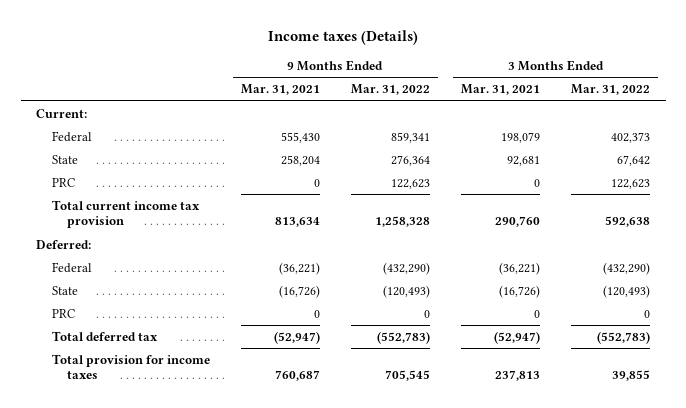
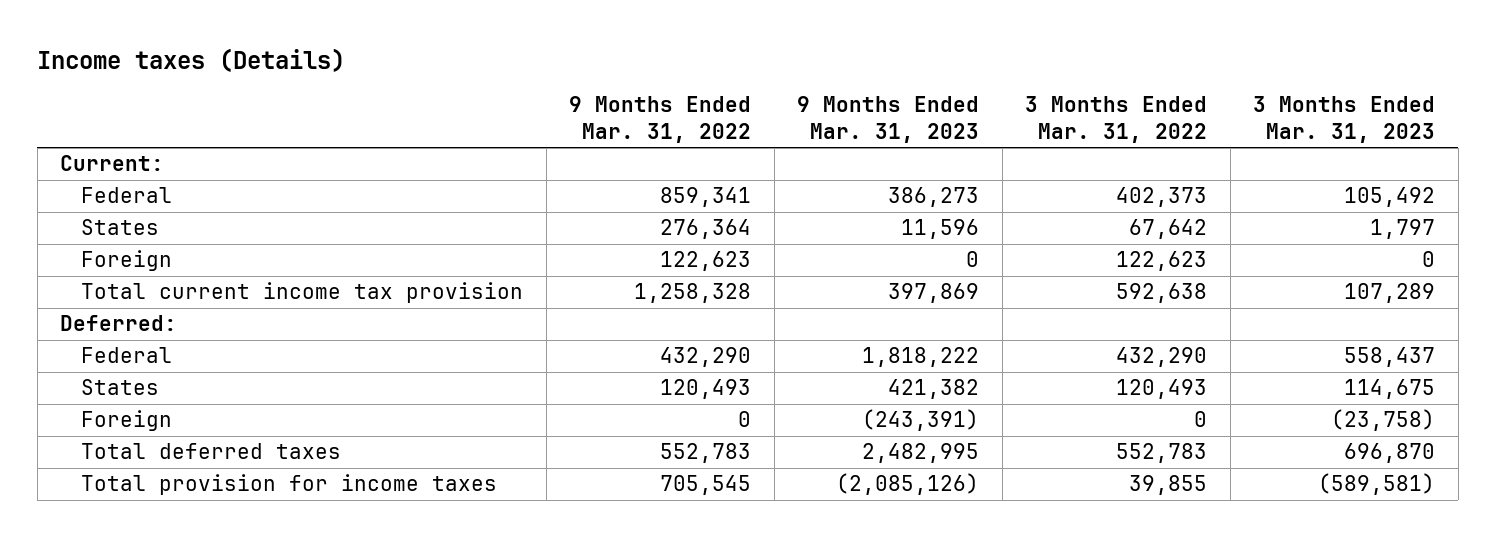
- | 9 Months Ended Mar. 31, 2021 | 9 Months Ended Mar. 31, 2022 | 3 Months Ended Mar. 31, 2021 | 3 Months Ended Mar. 31, 2022
+ | 9 Months Ended Mar. 31, 2022 | 9 Months Ended Mar. 31, 2023 | 3 Months Ended Mar. 31, 2022 | 3 Months Ended Mar. 31, 2023
- State | 258,204 | 276,364 | 92,681 | 67,642
- PRC | 0 | 122,623 | 0 | 122,623
+ States | 276,364 | 11,596 | 67,642 | 1,797
+ Foreign | 122,623 | 0 | 122,623 | 0
- Federal | (36,221) | (432,290) | (36,221) | (432,290)
- State | (16,726) | (120,493) | (16,726) | (120,493)
- PRC | 0 | 0 | 0 | 0
- Total deferred tax | (52,947) | (552,783) | (52,947) | (552,783)
+ Federal | 432,290 | 1,818,222 | 432,290 | 558,437
+ States | 120,493 | 421,382 | 120,493 | 114,675
+ Foreign | 0 | (243,391) | 0 | (23,758)
+ Total deferred taxes | 552,783 | 2,482,995 | 552,783 | 696,870

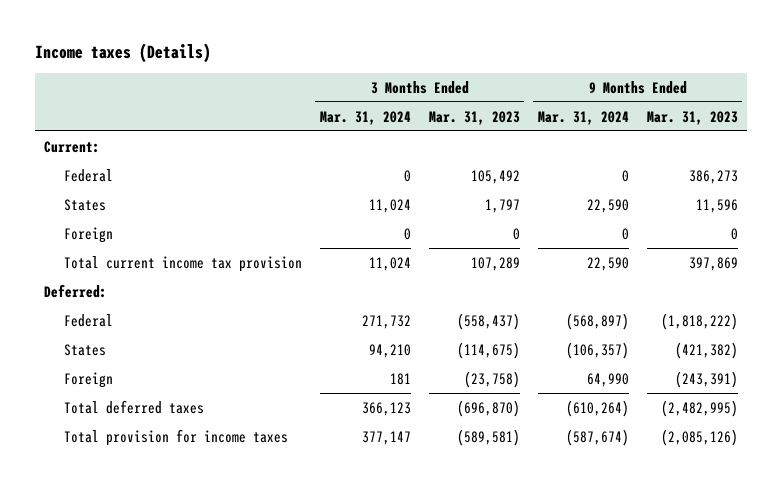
- | 9 Months Ended Mar. 31, 2022 | 9 Months Ended Mar. 31, 2023 | 3 Months Ended Mar. 31, 2022 | 3 Months Ended Mar. 31, 2023
+ | 3 Months Ended Mar. 31, 2024 | 3 Months Ended Mar. 31, 2023 | 9 Months Ended Mar. 31, 2024 | 9 Months Ended Mar. 31, 2023
- Federal | 432,290 | 1,818,222 | 432,290 | 558,437
- States | 120,493 | 421,382 | 120,493 | 114,675
+ Federal | 271,732 | (558,437) | (568,897) | (1,818,222)
+ States | 94,210 | (114,675) | (106,357) | (421,382)
- Total deferred taxes | 552,783 | 2,482,995 | 552,783 | 696,870
+ Total deferred taxes | 366,123 | (696,870) | (610,264) | (2,482,995)

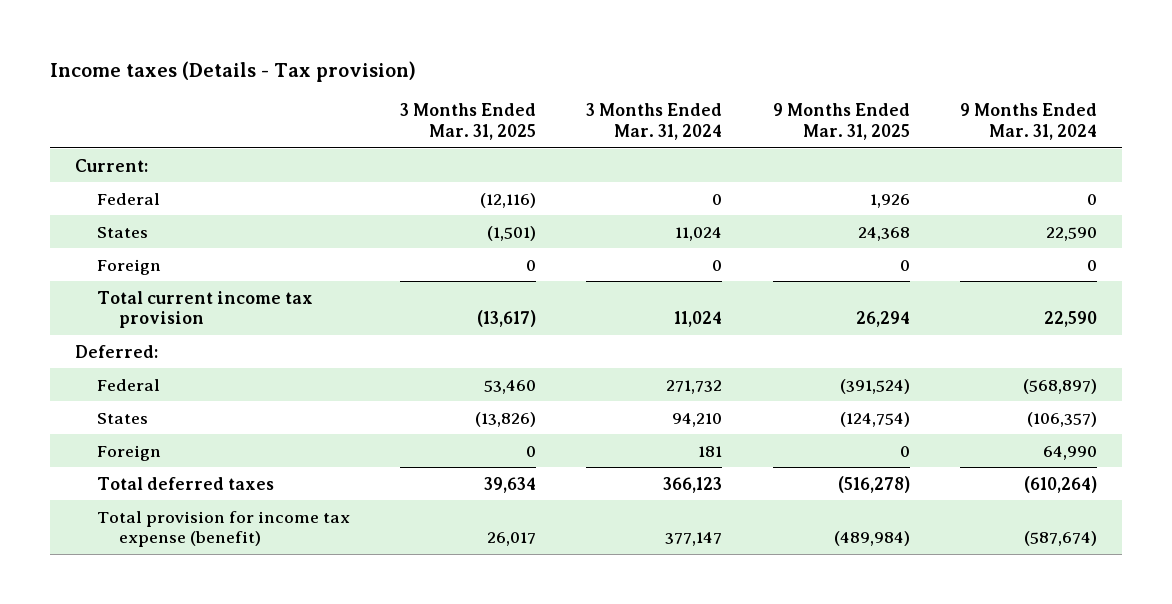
- Income taxes (Details)
+ Income taxes (Details - Tax provision)
- | 3 Months Ended Mar. 31, 2024 | 3 Months Ended Mar. 31, 2023 | 9 Months Ended Mar. 31, 2024 | 9 Months Ended Mar. 31, 2023
+ | 3 Months Ended Mar. 31, 2025 | 3 Months Ended Mar. 31, 2024 | 9 Months Ended Mar. 31, 2025 | 9 Months Ended Mar. 31, 2024
- Total provision for income taxes | 377,147 | (589,581) | (587,674) | (2,085,126)
+ Total provision for income tax expense (benefit) | 26,017 | 377,147 | (489,984) | (587,674)

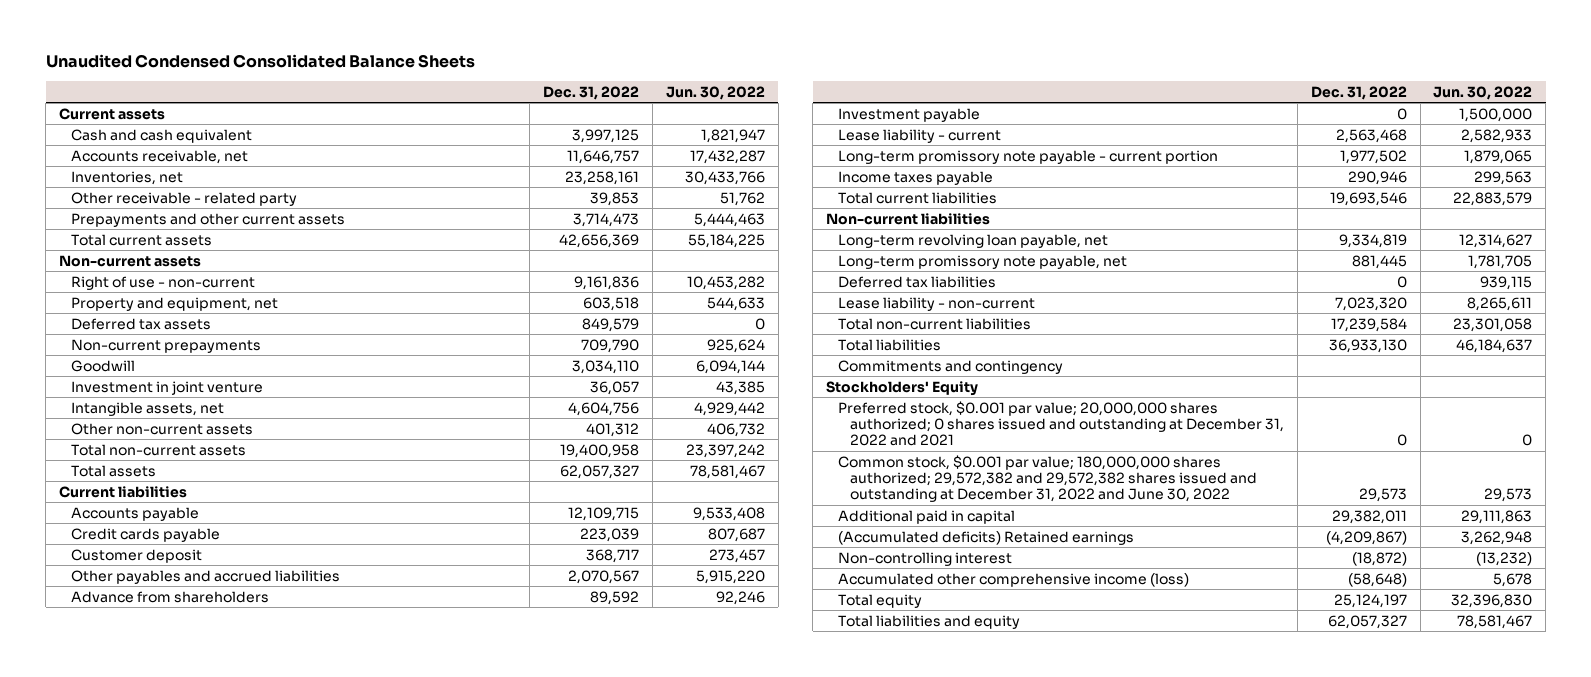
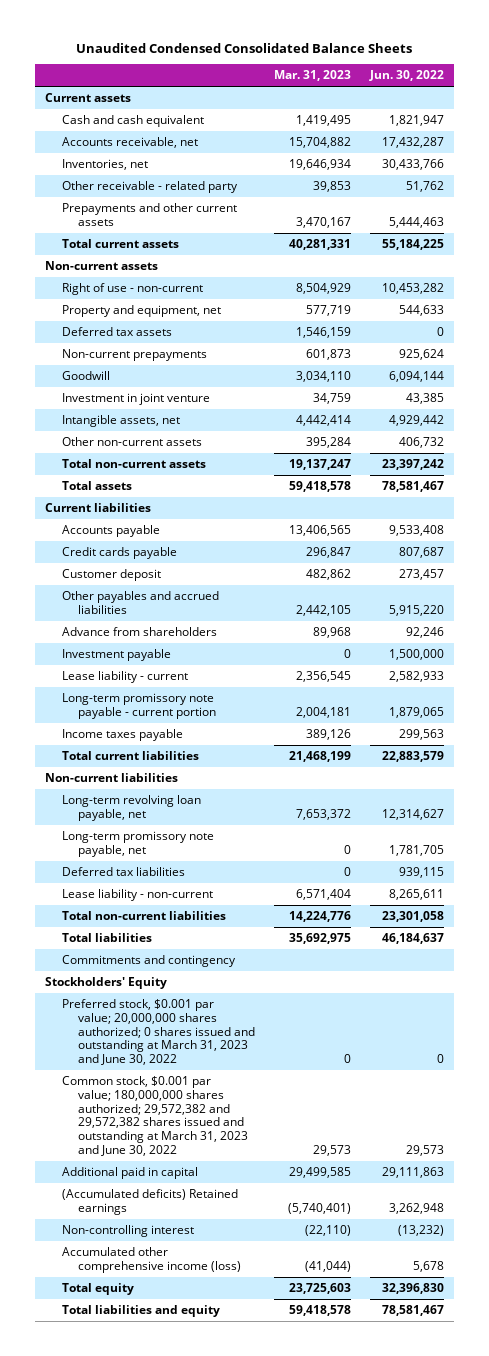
- | Dec. 31, 2022 | Jun. 30, 2022
+ | Mar. 31, 2023 | Jun. 30, 2022
- Preferred stock, $0.001 par value; 20,000,000 shares authorized; 0 shares issued and outstanding at December 31, 2022 and 2021 | 0 | 0
- Common stock, $0.001 par value; 180,000,000 shares authorized; 29,572,382 and 29,572,382 shares issued and outstanding at December 31, 2022 and June 30, 2022 | 29,573 | 29,573
+ Preferred stock, $0.001 par value; 20,000,000 shares authorized; 0 shares issued and outstanding at March 31, 2023 and June 30, 2022 | 0 | 0
+ Common stock, $0.001 par value; 180,000,000 shares authorized; 29,572,382 and 29,572,382 shares issued and outstanding at March 31, 2023 and June 30, 2022 | 29,573 | 29,573

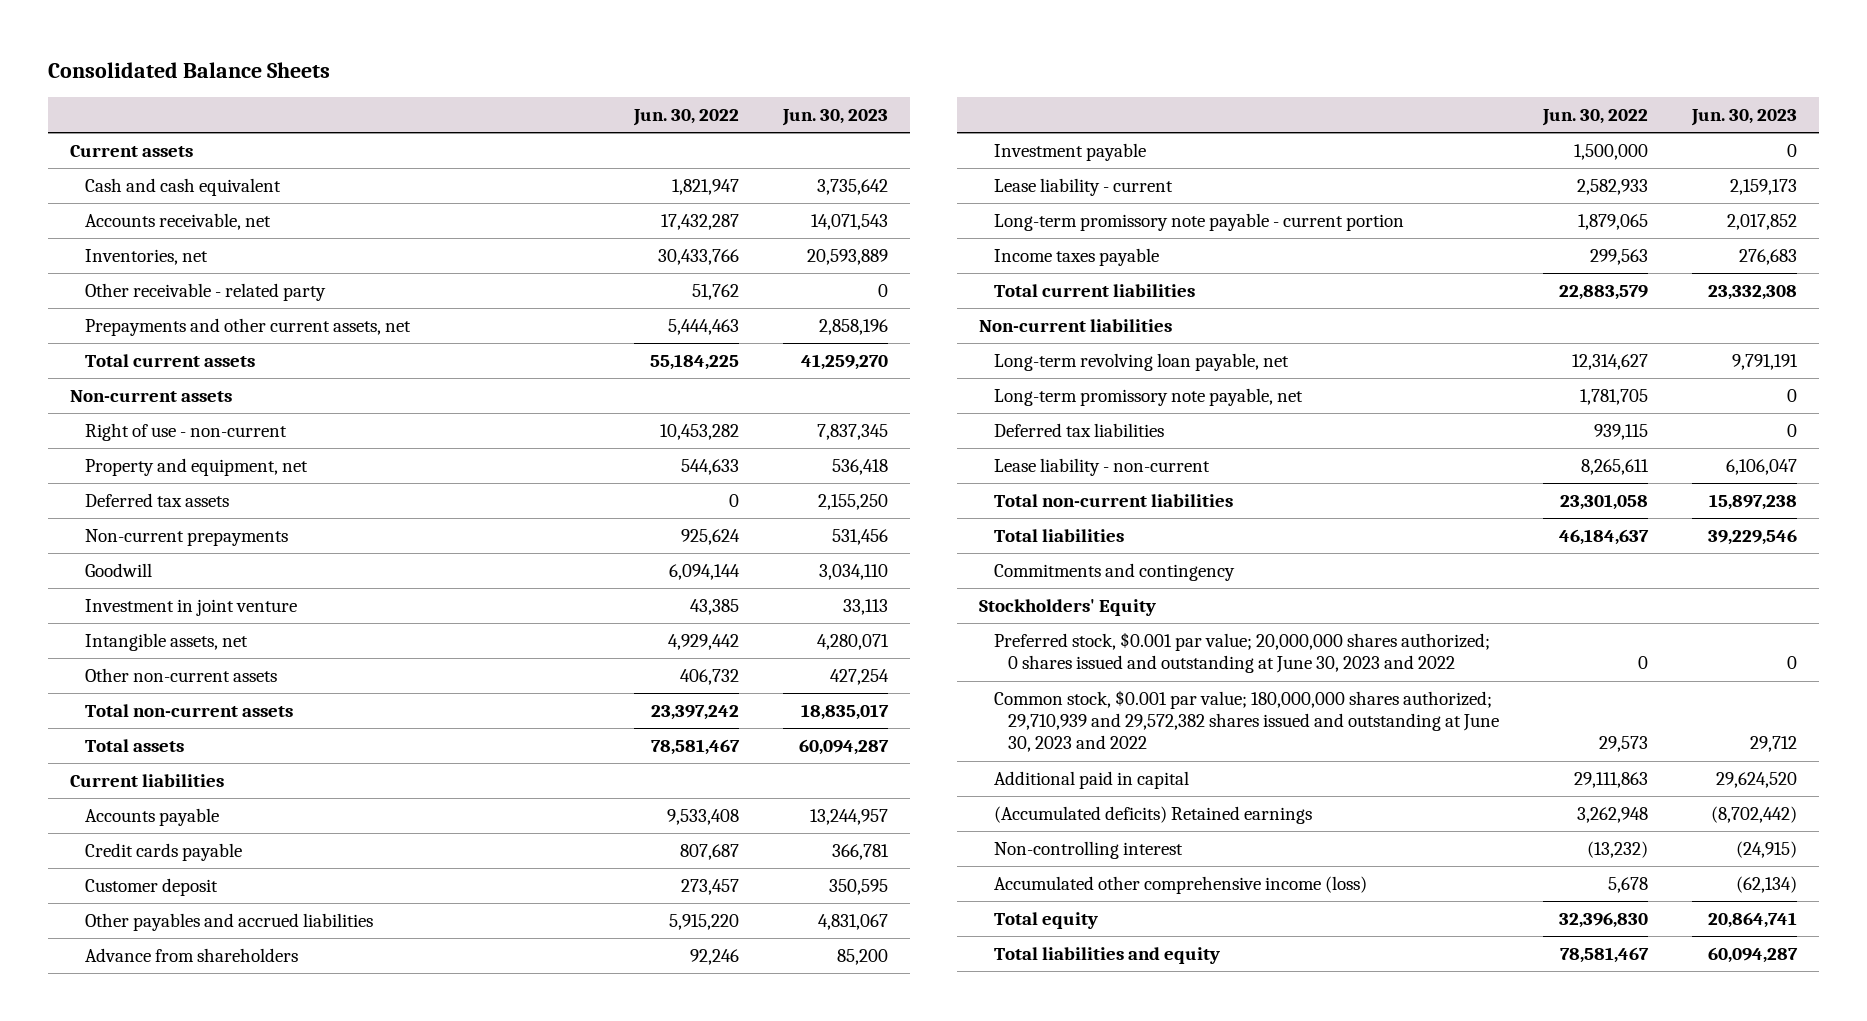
- Unaudited Condensed Consolidated Balance Sheets
+ Consolidated Balance Sheets
- | Mar. 31, 2023 | Jun. 30, 2022
+ | Jun. 30, 2022 | Jun. 30, 2023
- Prepayments and other current assets | 3,470,167 | 5,444,463
+ Prepayments and other current assets, net | 5,444,463 | 2,858,196
- Preferred stock, $0.001 par value; 20,000,000 shares authorized; 0 shares issued and outstanding at March 31, 2023 and June 30, 2022 | 0 | 0
- Common stock, $0.001 par value; 180,000,000 shares authorized; 29,572,382 and 29,572,382 shares issued and outstanding at March 31, 2023 and June 30, 2022 | 29,573 | 29,573
+ Preferred stock, $0.001 par value; 20,000,000 shares authorized; 0 shares issued and outstanding at June 30, 2023 and 2022 | 0 | 0
+ Common stock, $0.001 par value; 180,000,000 shares authorized; 29,710,939 and 29,572,382 shares issued and outstanding at June 30, 2023 and 2022 | 29,573 | 29,712

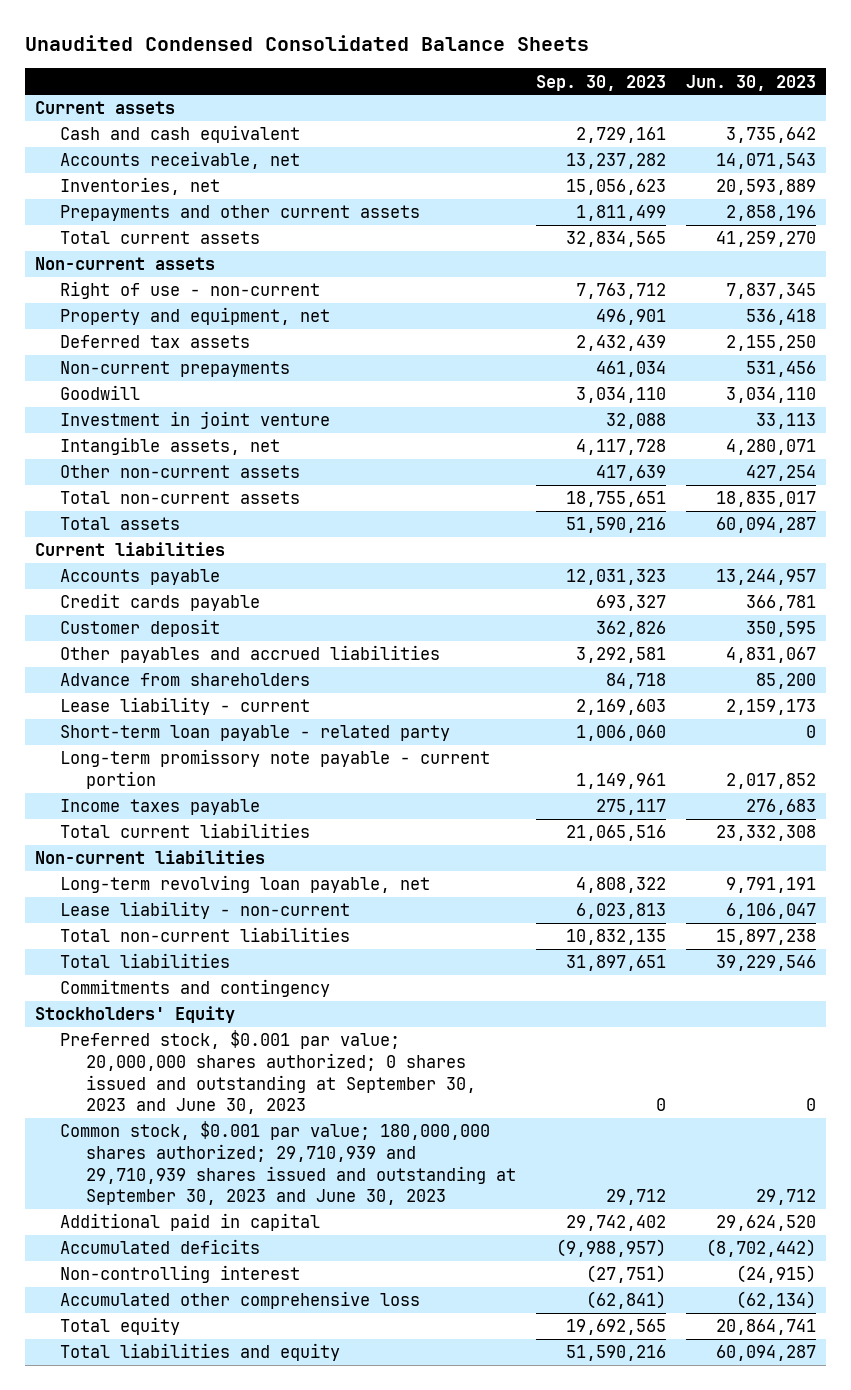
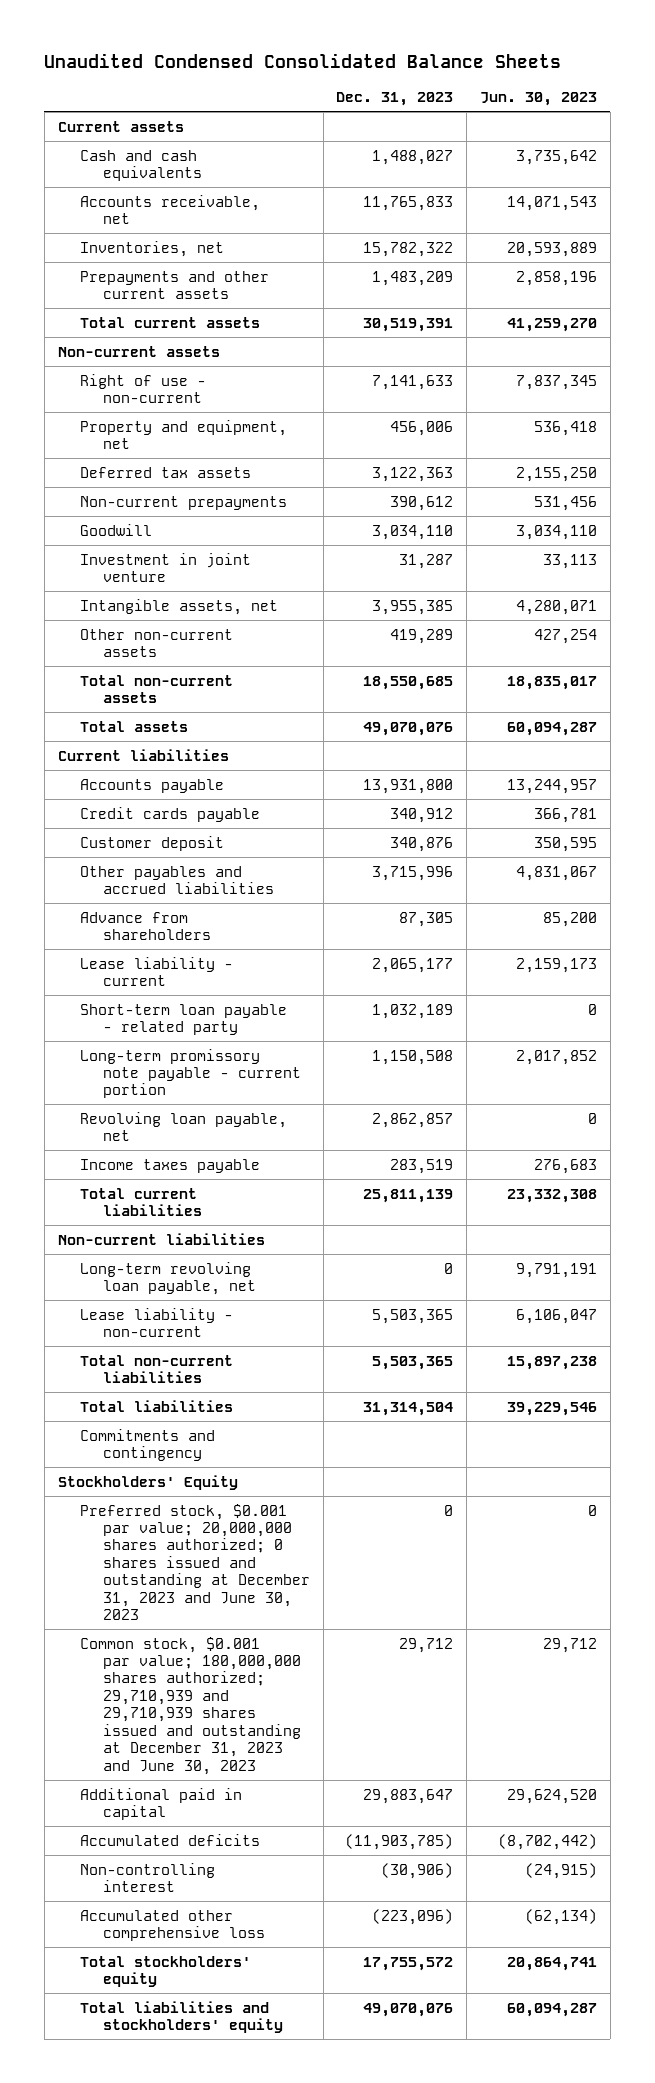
- | Sep. 30, 2023 | Jun. 30, 2023
+ | Dec. 31, 2023 | Jun. 30, 2023
- Cash and cash equivalent | 2,729,161 | 3,735,642
+ Cash and cash equivalents | 1,488,027 | 3,735,642
+ Revolving loan payable, net | 2,862,857 | 0
- Preferred stock, $0.001 par value; 20,000,000 shares authorized; 0 shares issued and outstanding at September 30, 2023 and June 30, 2023 | 0 | 0
- Common stock, $0.001 par value; 180,000,000 shares authorized; 29,710,939 and 29,710,939 shares issued and outstanding at September 30, 2023 and June 30, 2023 | 29,712 | 29,712
+ Preferred stock, $0.001 par value; 20,000,000 shares authorized; 0 shares issued and outstanding at December 31, 2023 and June 30, 2023 | 0 | 0
+ Common stock, $0.001 par value; 180,000,000 shares authorized; 29,710,939 and 29,710,939 shares issued and outstanding at December 31, 2023 and June 30, 2023 | 29,712 | 29,712
- Total equity | 19,692,565 | 20,864,741
- Total liabilities and equity | 51,590,216 | 60,094,287
+ Total stockholders' equity | 17,755,572 | 20,864,741
+ Total liabilities and stockholders' equity | 49,070,076 | 60,094,287

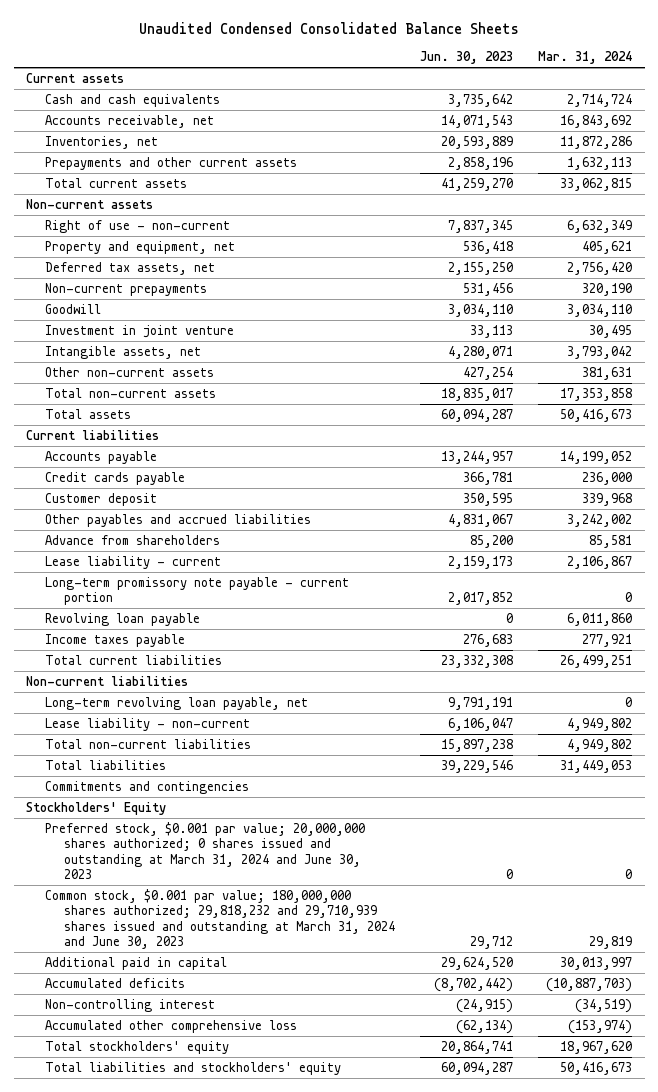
- | Dec. 31, 2023 | Jun. 30, 2023
+ | Jun. 30, 2023 | Mar. 31, 2024
- Deferred tax assets | 3,122,363 | 2,155,250
+ Deferred tax assets, net | 2,155,250 | 2,756,420
- Short-term loan payable - related party | 1,032,189 | 0
- Revolving loan payable, net | 2,862,857 | 0
+ Revolving loan payable | 0 | 6,011,860
- Commitments and contingency
+ Commitments and contingencies
- Preferred stock, $0.001 par value; 20,000,000 shares authorized; 0 shares issued and outstanding at December 31, 2023 and June 30, 2023 | 0 | 0
- Common stock, $0.001 par value; 180,000,000 shares authorized; 29,710,939 and 29,710,939 shares issued and outstanding at December 31, 2023 and June 30, 2023 | 29,712 | 29,712
+ Preferred stock, $0.001 par value; 20,000,000 shares authorized; 0 shares issued and outstanding at March 31, 2024 and June 30, 2023 | 0 | 0
+ Common stock, $0.001 par value; 180,000,000 shares authorized; 29,818,232 and 29,710,939 shares issued and outstanding at March 31, 2024 and June 30, 2023 | 29,712 | 29,819

